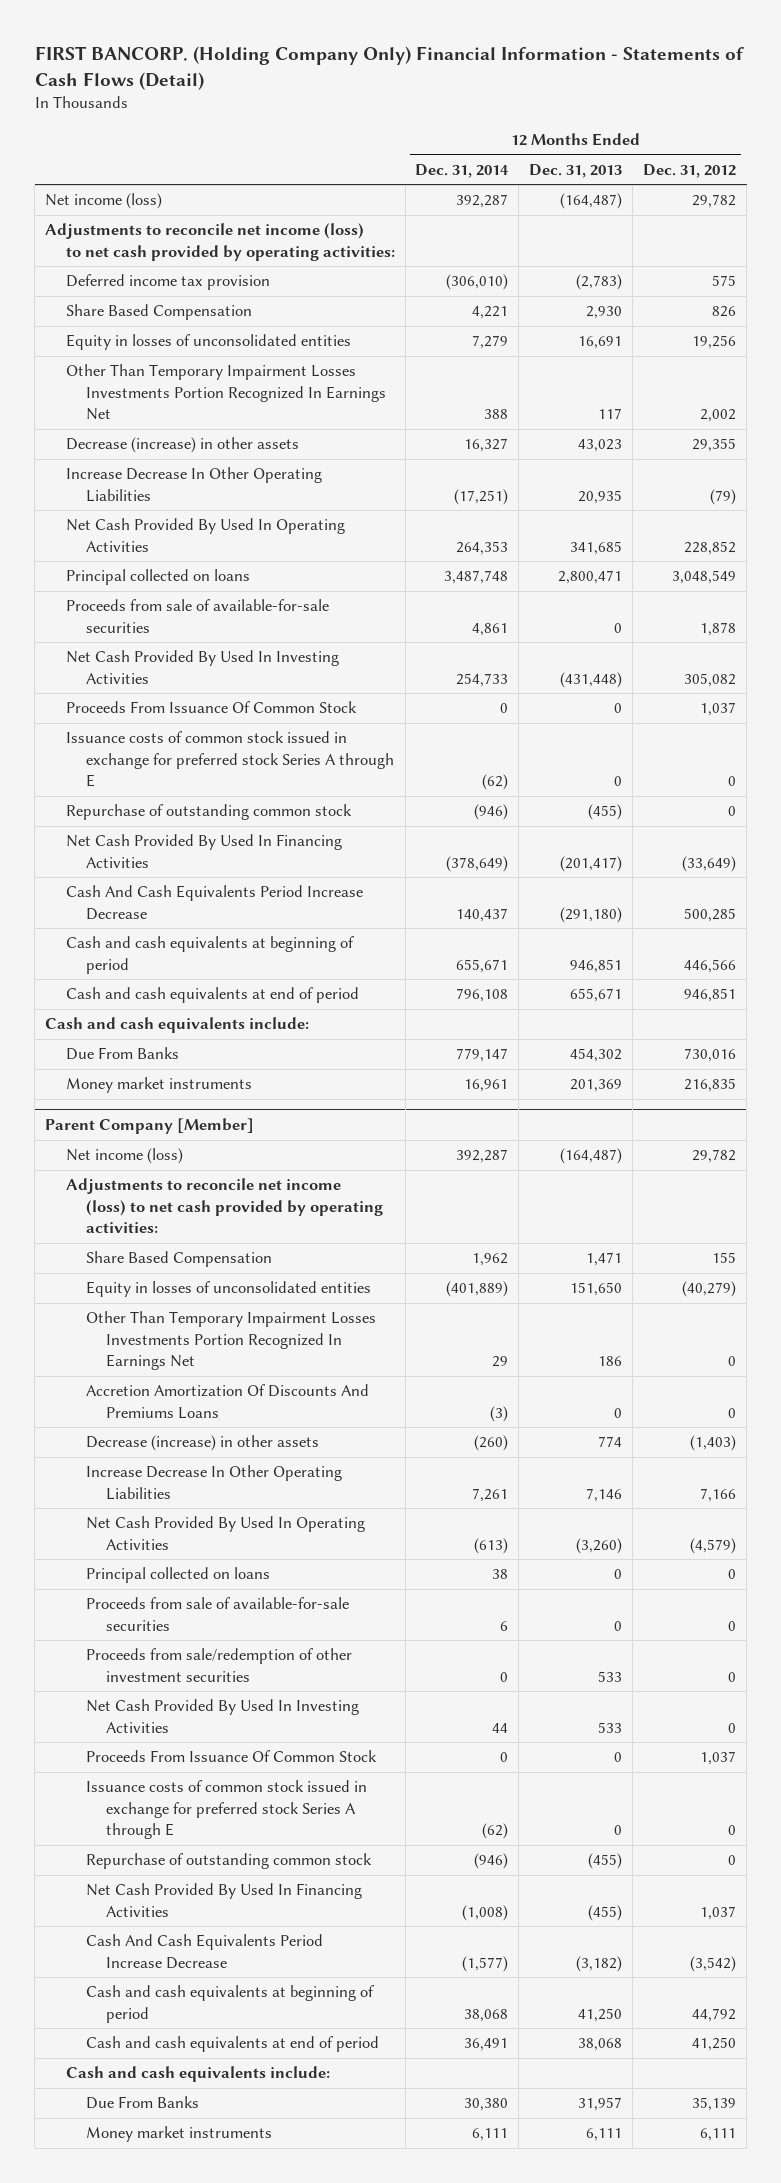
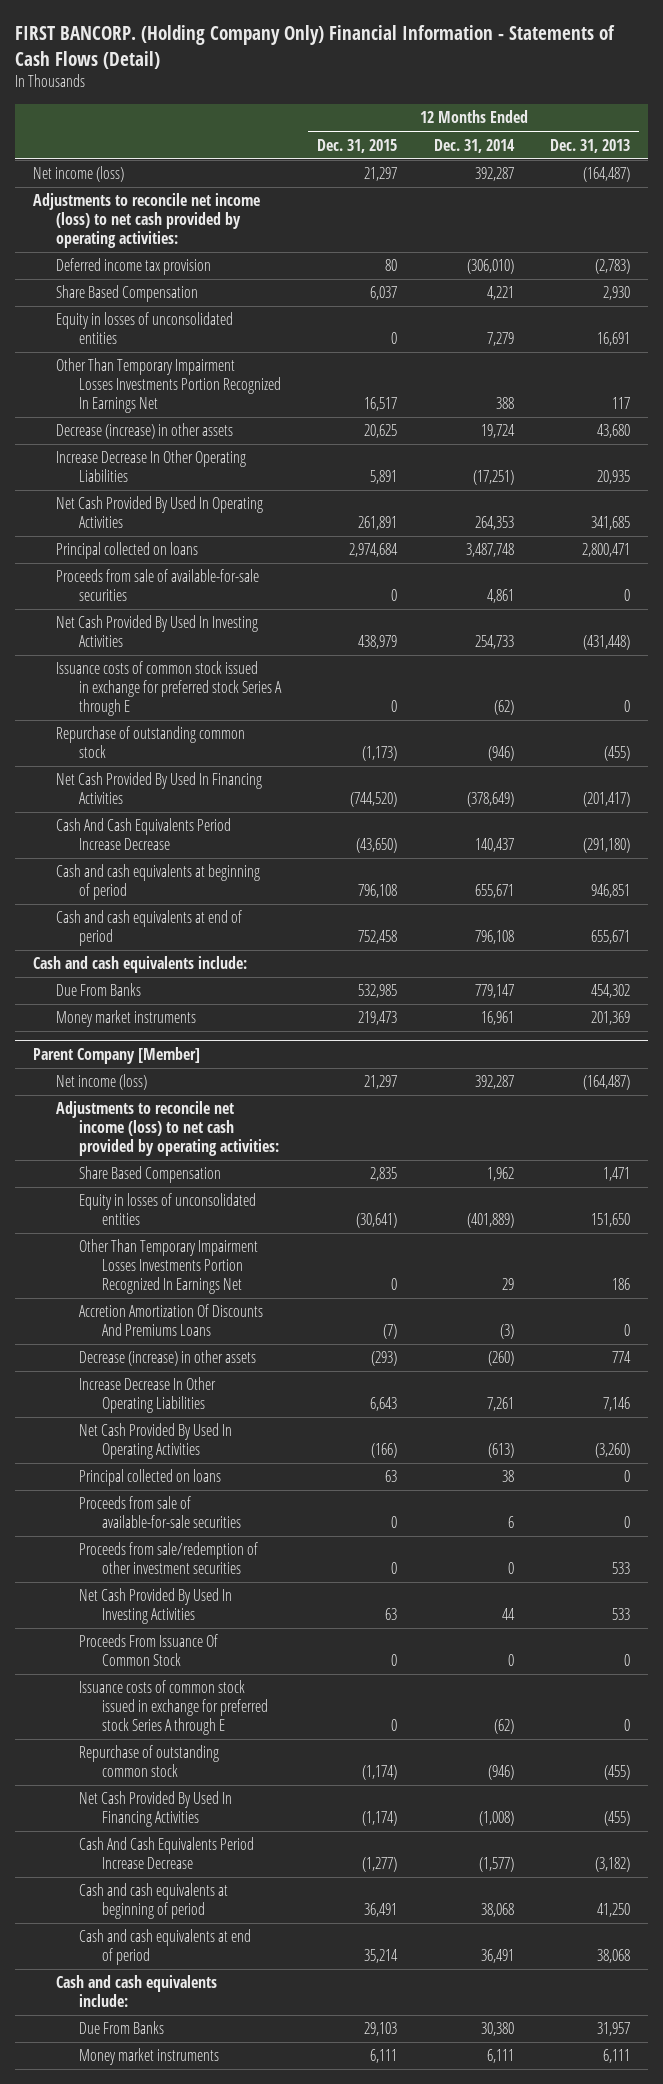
- | 12 Months Ended Dec. 31, 2014 | 12 Months Ended Dec. 31, 2013 | 12 Months Ended Dec. 31, 2012
+ | 12 Months Ended Dec. 31, 2015 | 12 Months Ended Dec. 31, 2014 | 12 Months Ended Dec. 31, 2013
- Decrease (increase) in other assets | 16,327 | 43,023 | 29,355
+ Decrease (increase) in other assets | 20,625 | 19,724 | 43,680
- Proceeds From Issuance Of Common Stock | 0 | 0 | 1,037

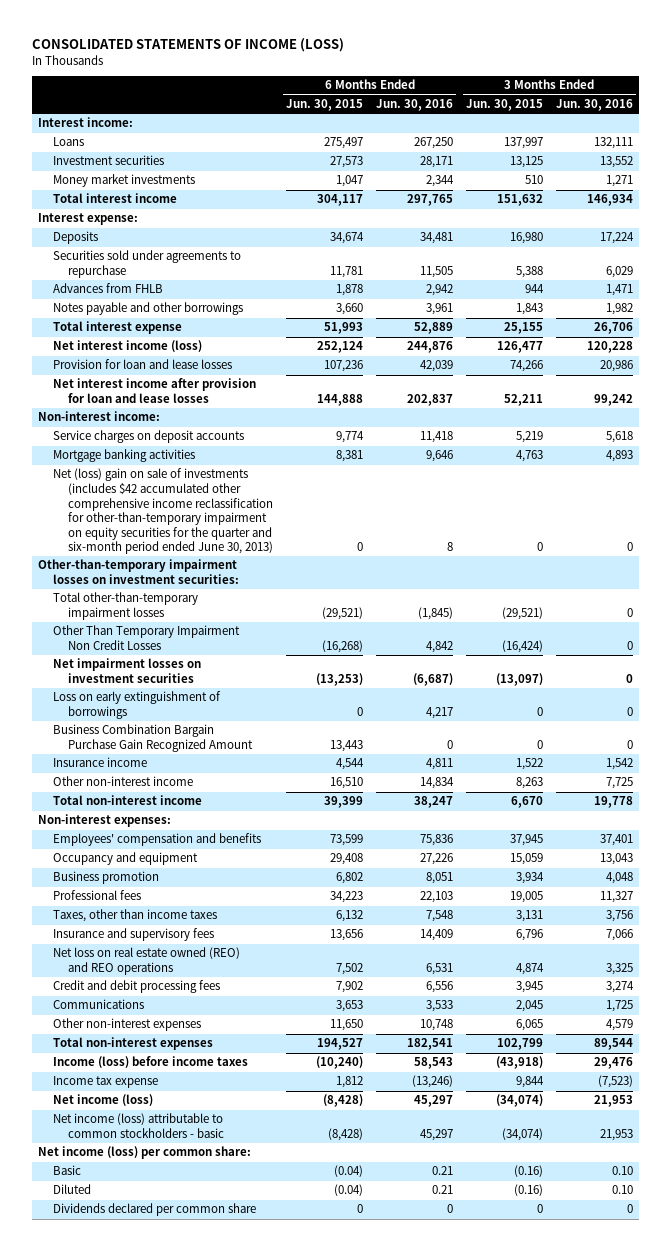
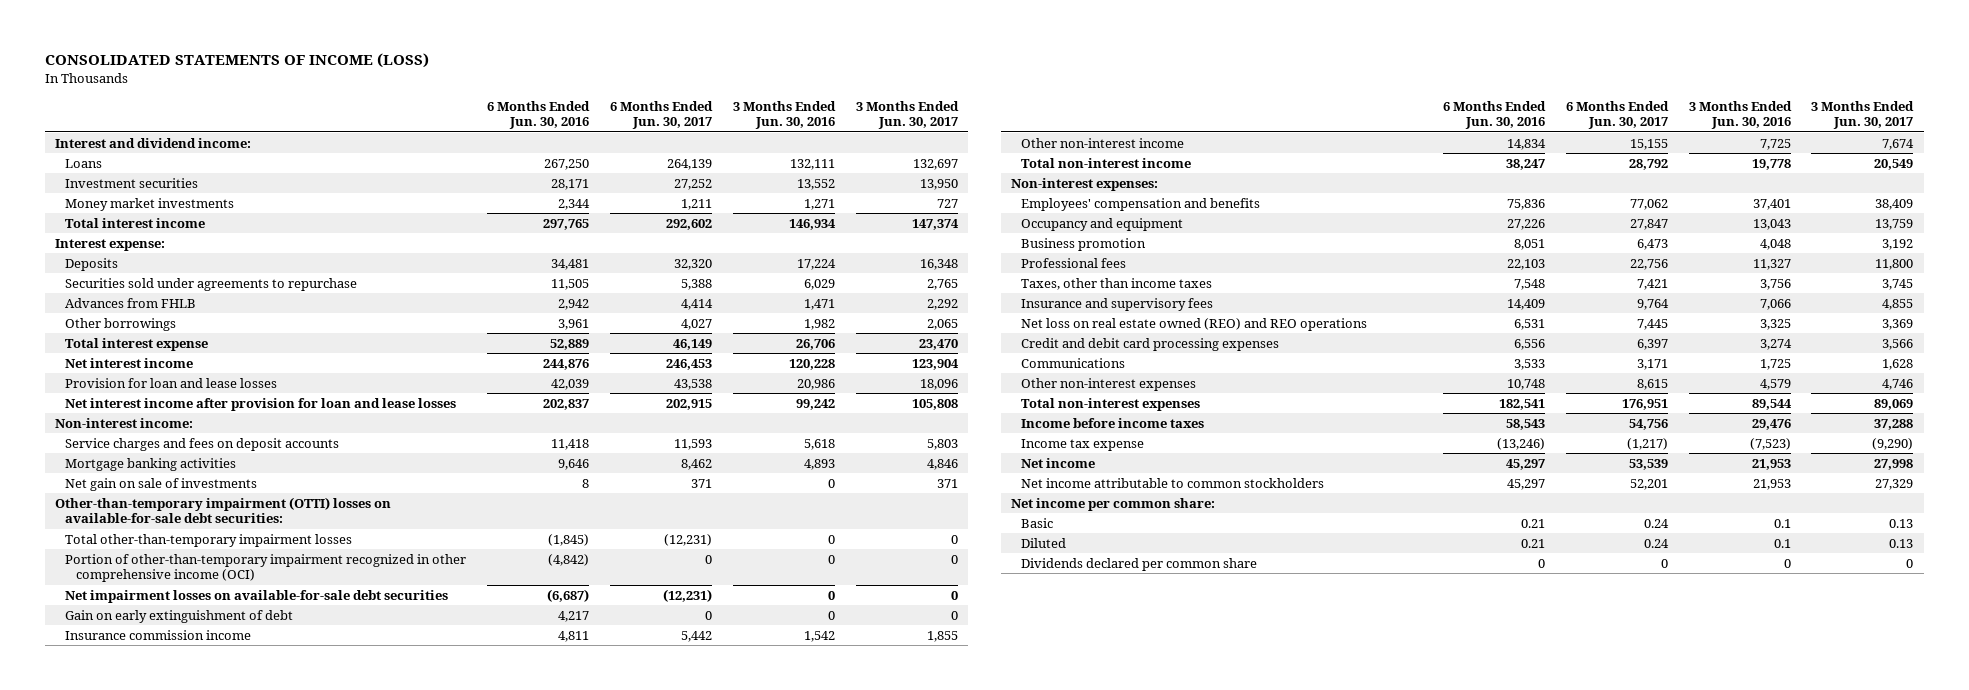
- | 6 Months Ended Jun. 30, 2015 | 6 Months Ended Jun. 30, 2016 | 3 Months Ended Jun. 30, 2015 | 3 Months Ended Jun. 30, 2016
+ | 6 Months Ended Jun. 30, 2016 | 6 Months Ended Jun. 30, 2017 | 3 Months Ended Jun. 30, 2016 | 3 Months Ended Jun. 30, 2017
- Interest income:
+ Interest and dividend income:
- Notes payable and other borrowings | 3,660 | 3,961 | 1,843 | 1,982
+ Other borrowings | 3,961 | 4,027 | 1,982 | 2,065
- Net interest income (loss) | 252,124 | 244,876 | 126,477 | 120,228
+ Net interest income | 244,876 | 246,453 | 120,228 | 123,904
- Service charges on deposit accounts | 9,774 | 11,418 | 5,219 | 5,618
+ Service charges and fees on deposit accounts | 11,418 | 11,593 | 5,618 | 5,803
- Net (loss) gain on sale of investments (includes $42 accumulated other comprehensive income reclassification for other-than-temporary impairment on equity securities for the quarter and six-month period ended June 30, 2013) | 0 | 8 | 0 | 0
- Other-than-temporary impairment losses on investment securities:
+ Net gain on sale of investments | 8 | 371 | 0 | 371
+ Other-than-temporary impairment (OTTI) losses on available-for-sale debt securities:
- Other Than Temporary Impairment Non Credit Losses | (16,268) | 4,842 | (16,424) | 0
- Net impairment losses on investment securities | (13,253) | (6,687) | (13,097) | 0
- Loss on early extinguishment of borrowings | 0 | 4,217 | 0 | 0
- Business Combination Bargain Purchase Gain Recognized Amount | 13,443 | 0 | 0 | 0
- Insurance income | 4,544 | 4,811 | 1,522 | 1,542
+ Portion of other-than-temporary impairment recognized in other comprehensive income (OCI) | (4,842) | 0 | 0 | 0
+ Net impairment losses on available-for-sale debt securities | (6,687) | (12,231) | 0 | 0
+ Gain on early extinguishment of debt | 4,217 | 0 | 0 | 0
+ Insurance commission income | 4,811 | 5,442 | 1,542 | 1,855
- Credit and debit processing fees | 7,902 | 6,556 | 3,945 | 3,274
+ Credit and debit card processing expenses | 6,556 | 6,397 | 3,274 | 3,566
- Income (loss) before income taxes | (10,240) | 58,543 | (43,918) | 29,476
+ Income before income taxes | 58,543 | 54,756 | 29,476 | 37,288
- Net income (loss) | (8,428) | 45,297 | (34,074) | 21,953
- Net income (loss) attributable to common stockholders - basic | (8,428) | 45,297 | (34,074) | 21,953
- Net income (loss) per common share:
- Basic | (0.04) | 0.21 | (0.16) | 0.10
- Diluted | (0.04) | 0.21 | (0.16) | 0.10
+ Net income | 45,297 | 53,539 | 21,953 | 27,998
+ Net income attributable to common stockholders | 45,297 | 52,201 | 21,953 | 27,329
+ Net income per common share:
+ Basic | 0.21 | 0.24 | 0.1 | 0.13
+ Diluted | 0.21 | 0.24 | 0.1 | 0.13

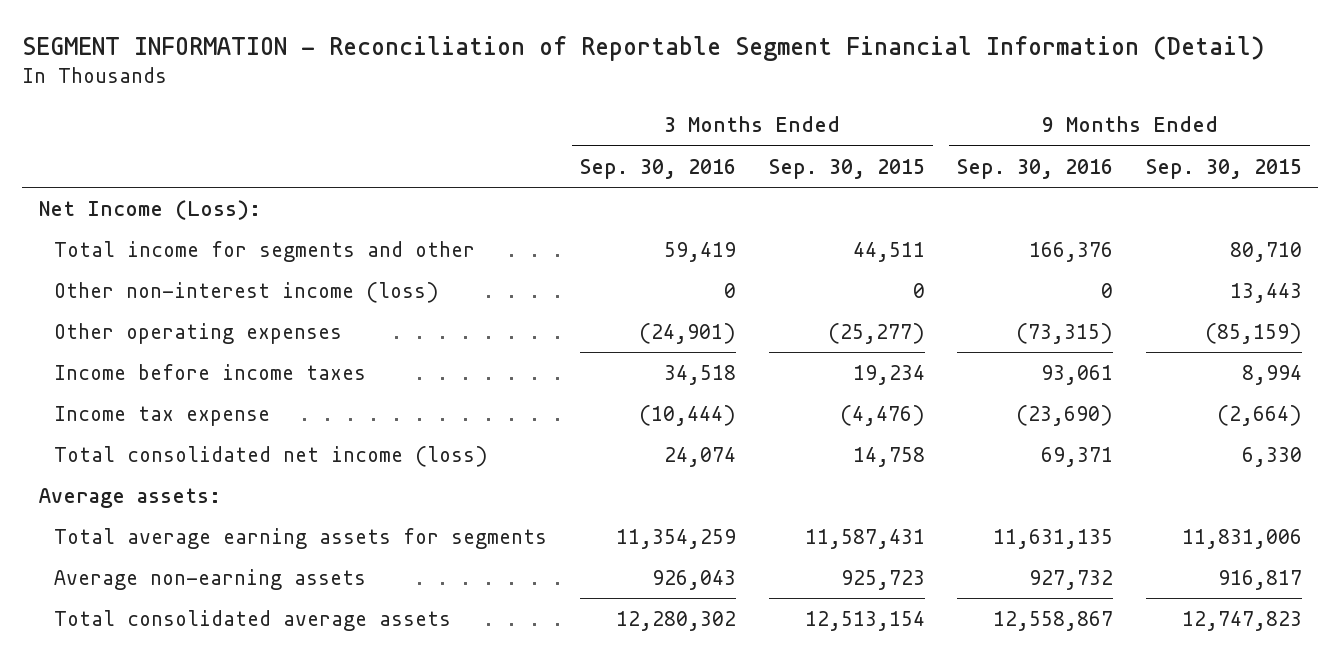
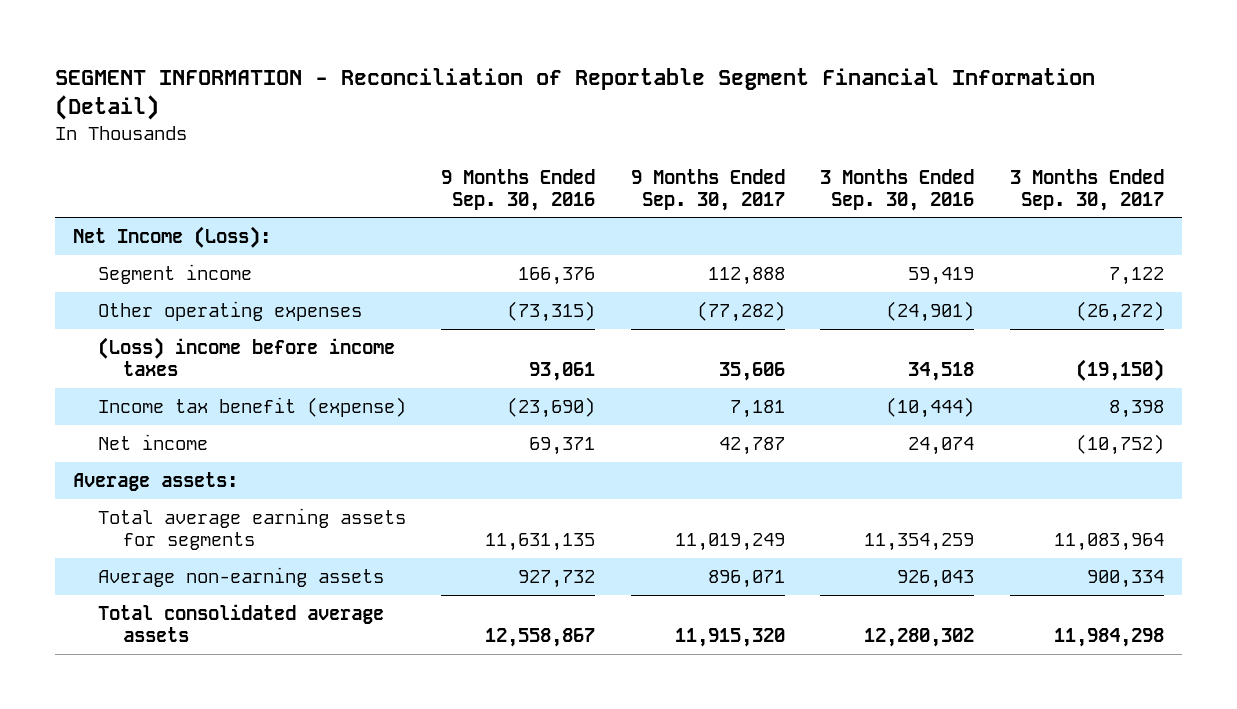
- | 3 Months Ended Sep. 30, 2016 | 3 Months Ended Sep. 30, 2015 | 9 Months Ended Sep. 30, 2016 | 9 Months Ended Sep. 30, 2015
+ | 9 Months Ended Sep. 30, 2016 | 9 Months Ended Sep. 30, 2017 | 3 Months Ended Sep. 30, 2016 | 3 Months Ended Sep. 30, 2017
- Total income for segments and other | 59,419 | 44,511 | 166,376 | 80,710
- Other non-interest income (loss) | 0 | 0 | 0 | 13,443
+ Segment income | 166,376 | 112,888 | 59,419 | 7,122
- Income before income taxes | 34,518 | 19,234 | 93,061 | 8,994
- Income tax expense | (10,444) | (4,476) | (23,690) | (2,664)
- Total consolidated net income (loss) | 24,074 | 14,758 | 69,371 | 6,330
+ (Loss) income before income taxes | 93,061 | 35,606 | 34,518 | (19,150)
+ Income tax benefit (expense) | (23,690) | 7,181 | (10,444) | 8,398
+ Net income | 69,371 | 42,787 | 24,074 | (10,752)

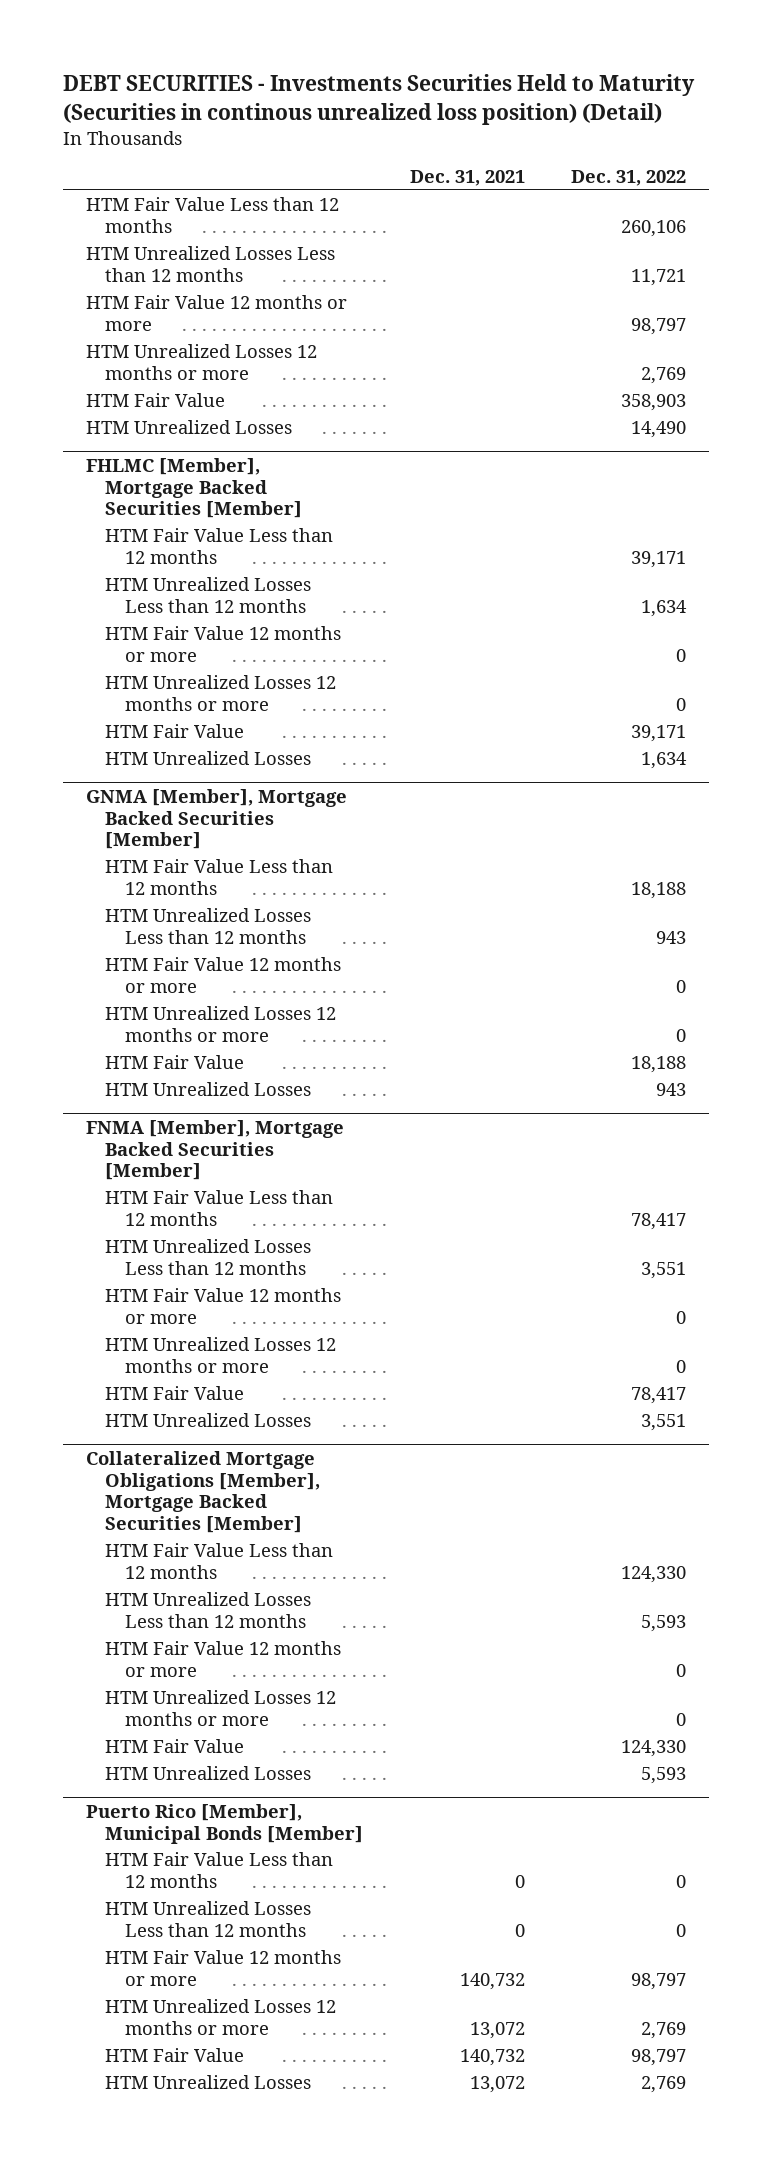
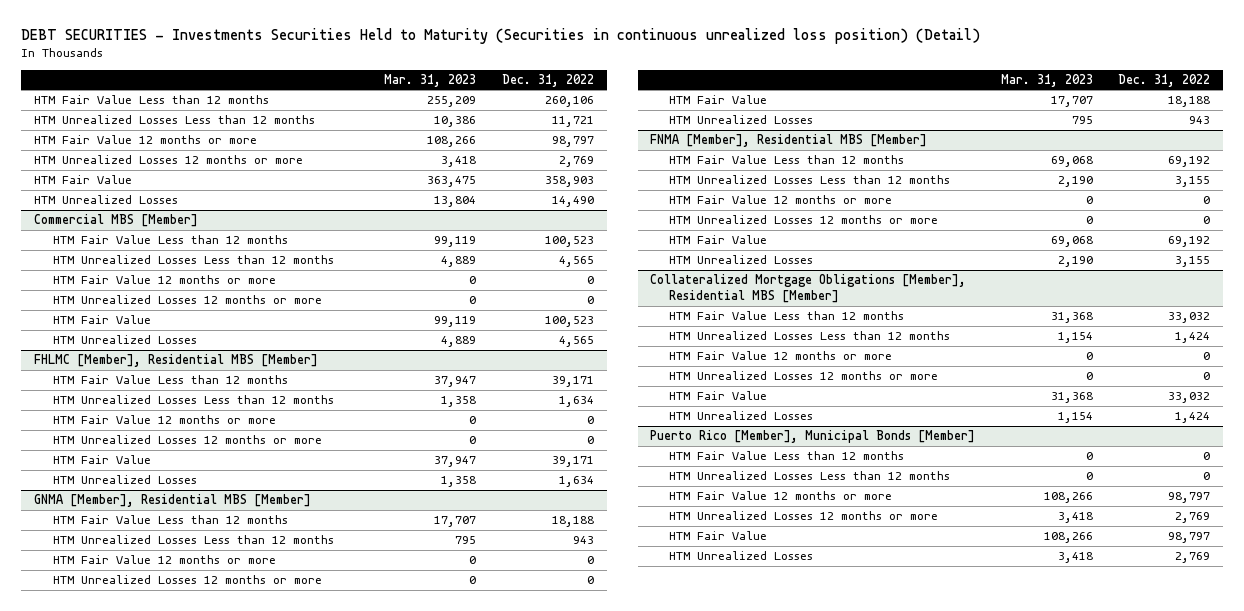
- DEBT SECURITIES - Investments Securities Held to Maturity (Securities in continous unrealized loss position) (Detail)
+ DEBT SECURITIES - Investments Securities Held to Maturity (Securities in continuous unrealized loss position) (Detail)
- | Dec. 31, 2021 | Dec. 31, 2022
+ | Mar. 31, 2023 | Dec. 31, 2022
- FHLMC [Member], Mortgage Backed Securities [Member]
+ Commercial MBS [Member]
+ HTM Fair Value Less than 12 months | 99,119 | 100,523
+ HTM Unrealized Losses Less than 12 months | 4,889 | 4,565
+ HTM Fair Value 12 months or more | 0 | 0
+ HTM Unrealized Losses 12 months or more | 0 | 0
+ HTM Fair Value | 99,119 | 100,523
+ HTM Unrealized Losses | 4,889 | 4,565
+ FHLMC [Member], Residential MBS [Member]
- GNMA [Member], Mortgage Backed Securities [Member]
+ GNMA [Member], Residential MBS [Member]
- FNMA [Member], Mortgage Backed Securities [Member]
- HTM Fair Value Less than 12 months | | 78,417
- HTM Unrealized Losses Less than 12 months | | 3,551
+ FNMA [Member], Residential MBS [Member]
+ HTM Fair Value Less than 12 months | 69,068 | 69,192
+ HTM Unrealized Losses Less than 12 months | 2,190 | 3,155
- HTM Fair Value | | 78,417
- HTM Unrealized Losses | | 3,551
- Collateralized Mortgage Obligations [Member], Mortgage Backed Securities [Member]
- HTM Fair Value Less than 12 months | | 124,330
- HTM Unrealized Losses Less than 12 months | | 5,593
+ HTM Fair Value | 69,068 | 69,192
+ HTM Unrealized Losses | 2,190 | 3,155
+ Collateralized Mortgage Obligations [Member], Residential MBS [Member]
+ HTM Fair Value Less than 12 months | 31,368 | 33,032
+ HTM Unrealized Losses Less than 12 months | 1,154 | 1,424
- HTM Fair Value | | 124,330
- HTM Unrealized Losses | | 5,593
+ HTM Fair Value | 31,368 | 33,032
+ HTM Unrealized Losses | 1,154 | 1,424

